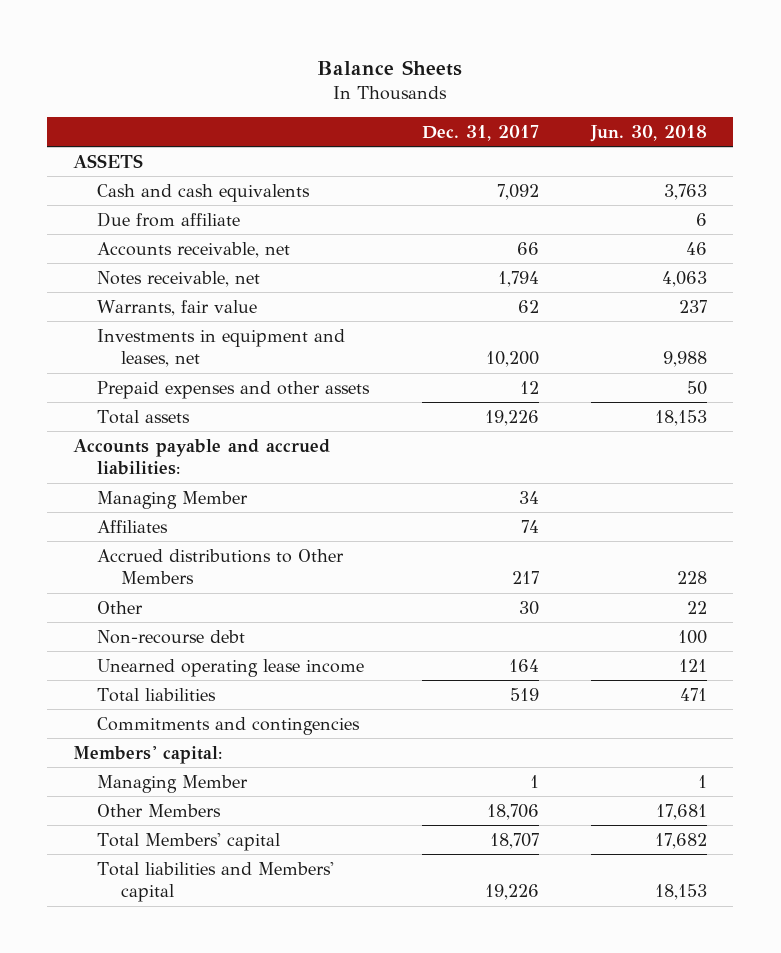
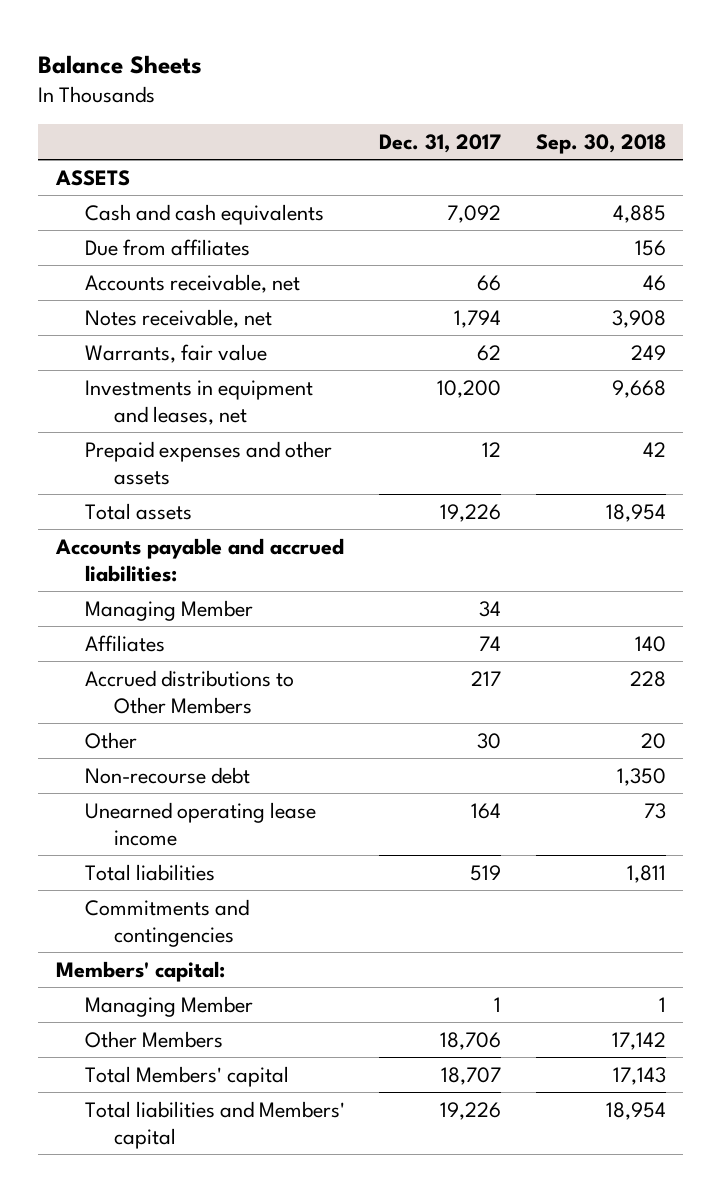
- | Dec. 31, 2017 | Jun. 30, 2018
+ | Dec. 31, 2017 | Sep. 30, 2018
- Due from affiliate | | 6
+ Due from affiliates | | 156

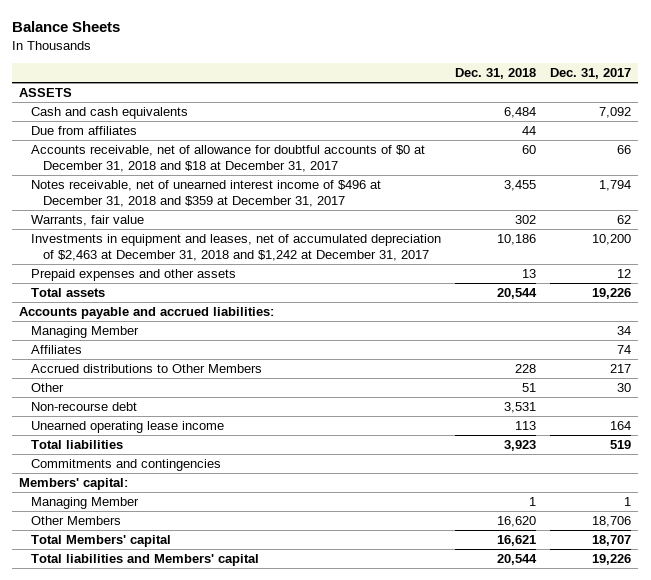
- | Dec. 31, 2017 | Sep. 30, 2018
+ | Dec. 31, 2018 | Dec. 31, 2017
- Accounts receivable, net | 66 | 46
- Notes receivable, net | 1,794 | 3,908
+ Accounts receivable, net of allowance for doubtful accounts of $0 at December 31, 2018 and $18 at December 31, 2017 | 60 | 66
+ Notes receivable, net of unearned interest income of $496 at December 31, 2018 and $359 at December 31, 2017 | 3,455 | 1,794
- Investments in equipment and leases, net | 10,200 | 9,668
+ Investments in equipment and leases, net of accumulated depreciation of $2,463 at December 31, 2018 and $1,242 at December 31, 2017 | 10,186 | 10,200

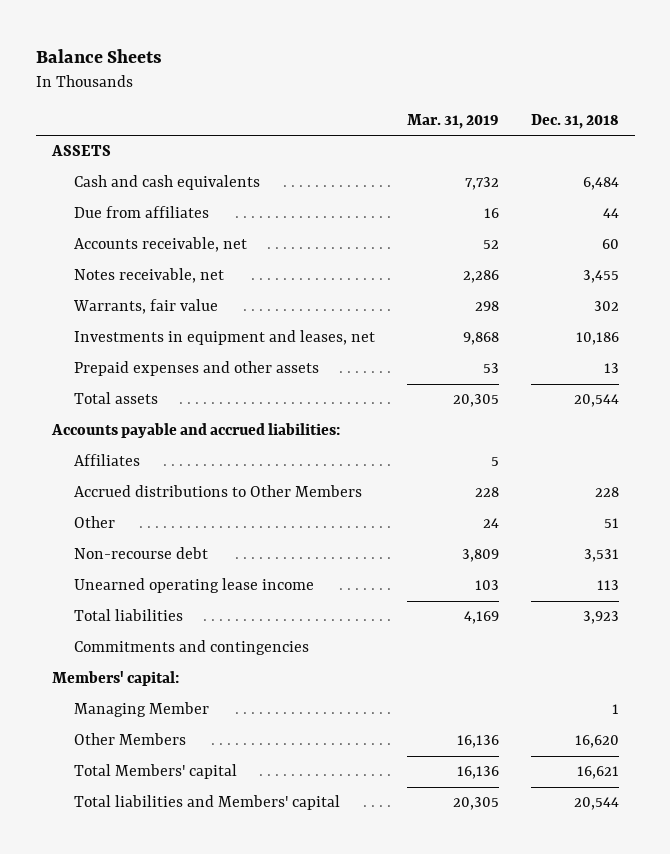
- | Dec. 31, 2018 | Dec. 31, 2017
+ | Mar. 31, 2019 | Dec. 31, 2018
- Accounts receivable, net of allowance for doubtful accounts of $0 at December 31, 2018 and $18 at December 31, 2017 | 60 | 66
- Notes receivable, net of unearned interest income of $496 at December 31, 2018 and $359 at December 31, 2017 | 3,455 | 1,794
+ Accounts receivable, net | 52 | 60
+ Notes receivable, net | 2,286 | 3,455
- Investments in equipment and leases, net of accumulated depreciation of $2,463 at December 31, 2018 and $1,242 at December 31, 2017 | 10,186 | 10,200
+ Investments in equipment and leases, net | 9,868 | 10,186
- Managing Member | | 34

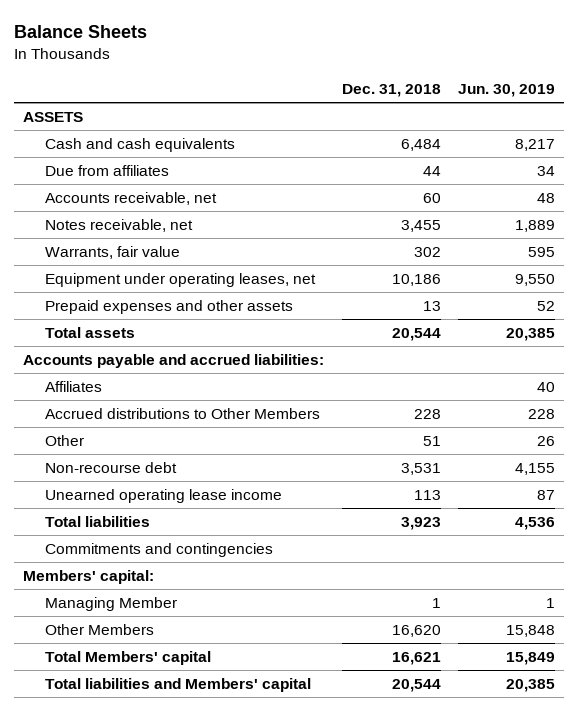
- | Mar. 31, 2019 | Dec. 31, 2018
+ | Dec. 31, 2018 | Jun. 30, 2019
- Investments in equipment and leases, net | 9,868 | 10,186
+ Equipment under operating leases, net | 10,186 | 9,550

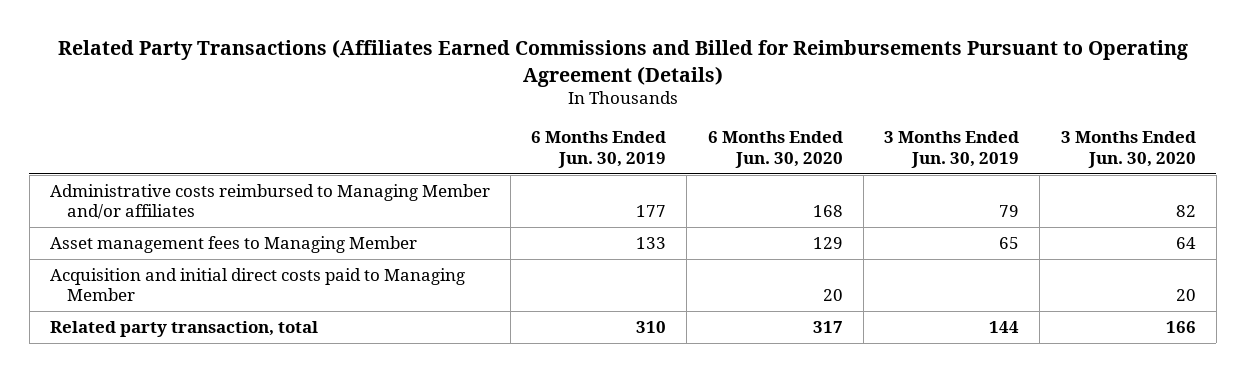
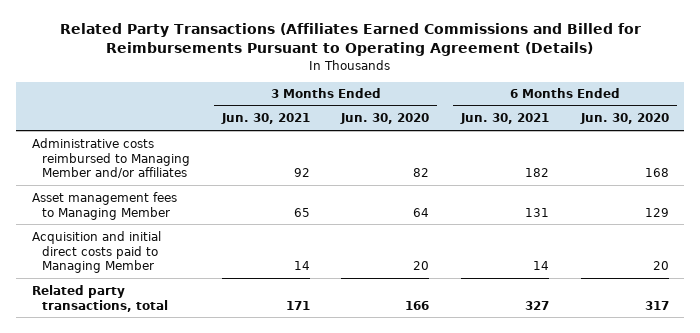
- | 6 Months Ended Jun. 30, 2019 | 6 Months Ended Jun. 30, 2020 | 3 Months Ended Jun. 30, 2019 | 3 Months Ended Jun. 30, 2020
+ | 3 Months Ended Jun. 30, 2021 | 3 Months Ended Jun. 30, 2020 | 6 Months Ended Jun. 30, 2021 | 6 Months Ended Jun. 30, 2020
- Related party transaction, total | 310 | 317 | 144 | 166
+ Related party transactions, total | 171 | 166 | 327 | 317

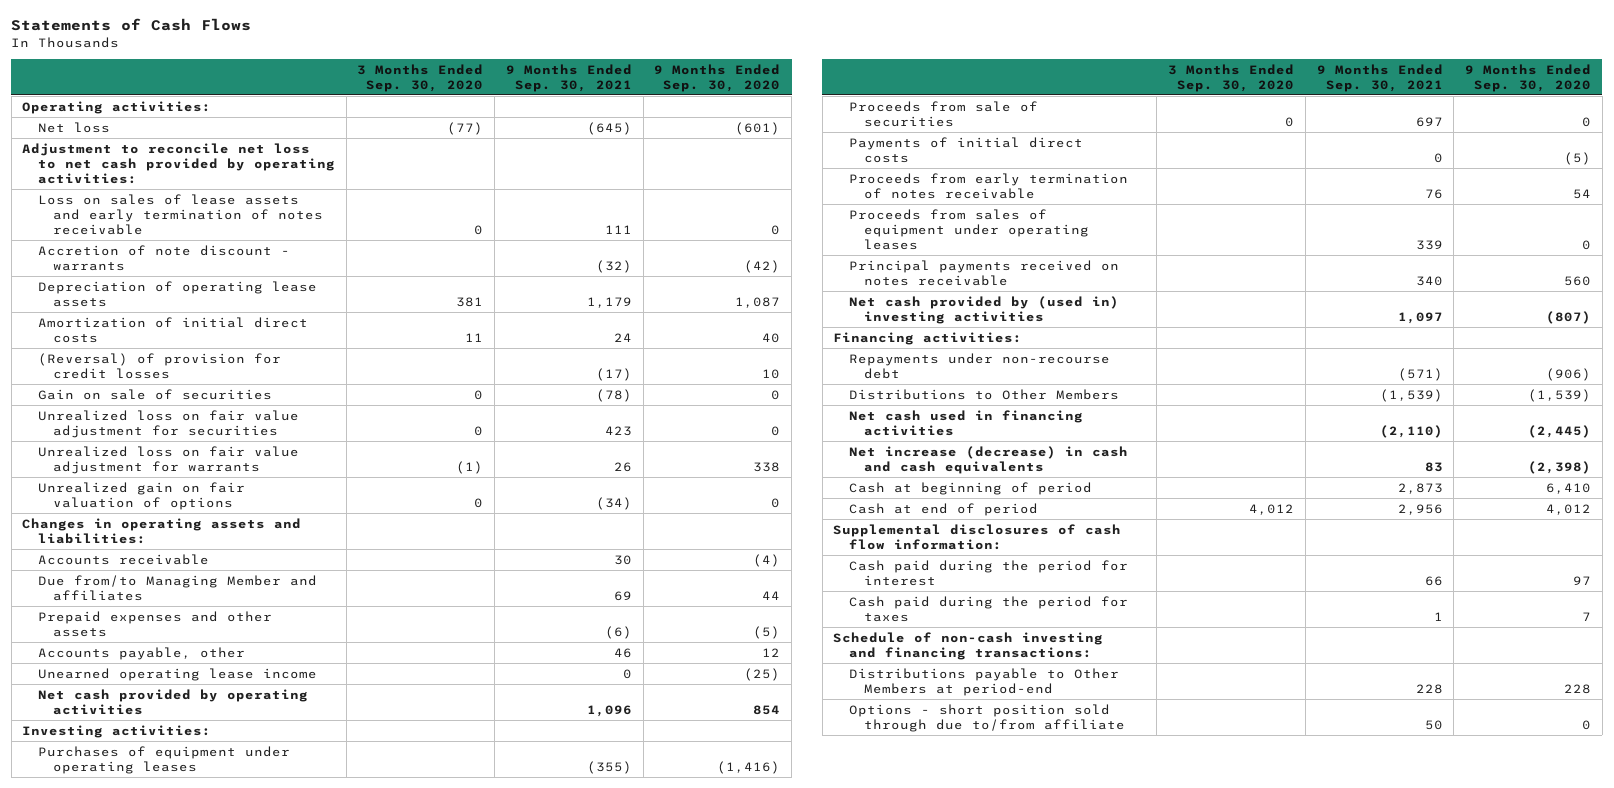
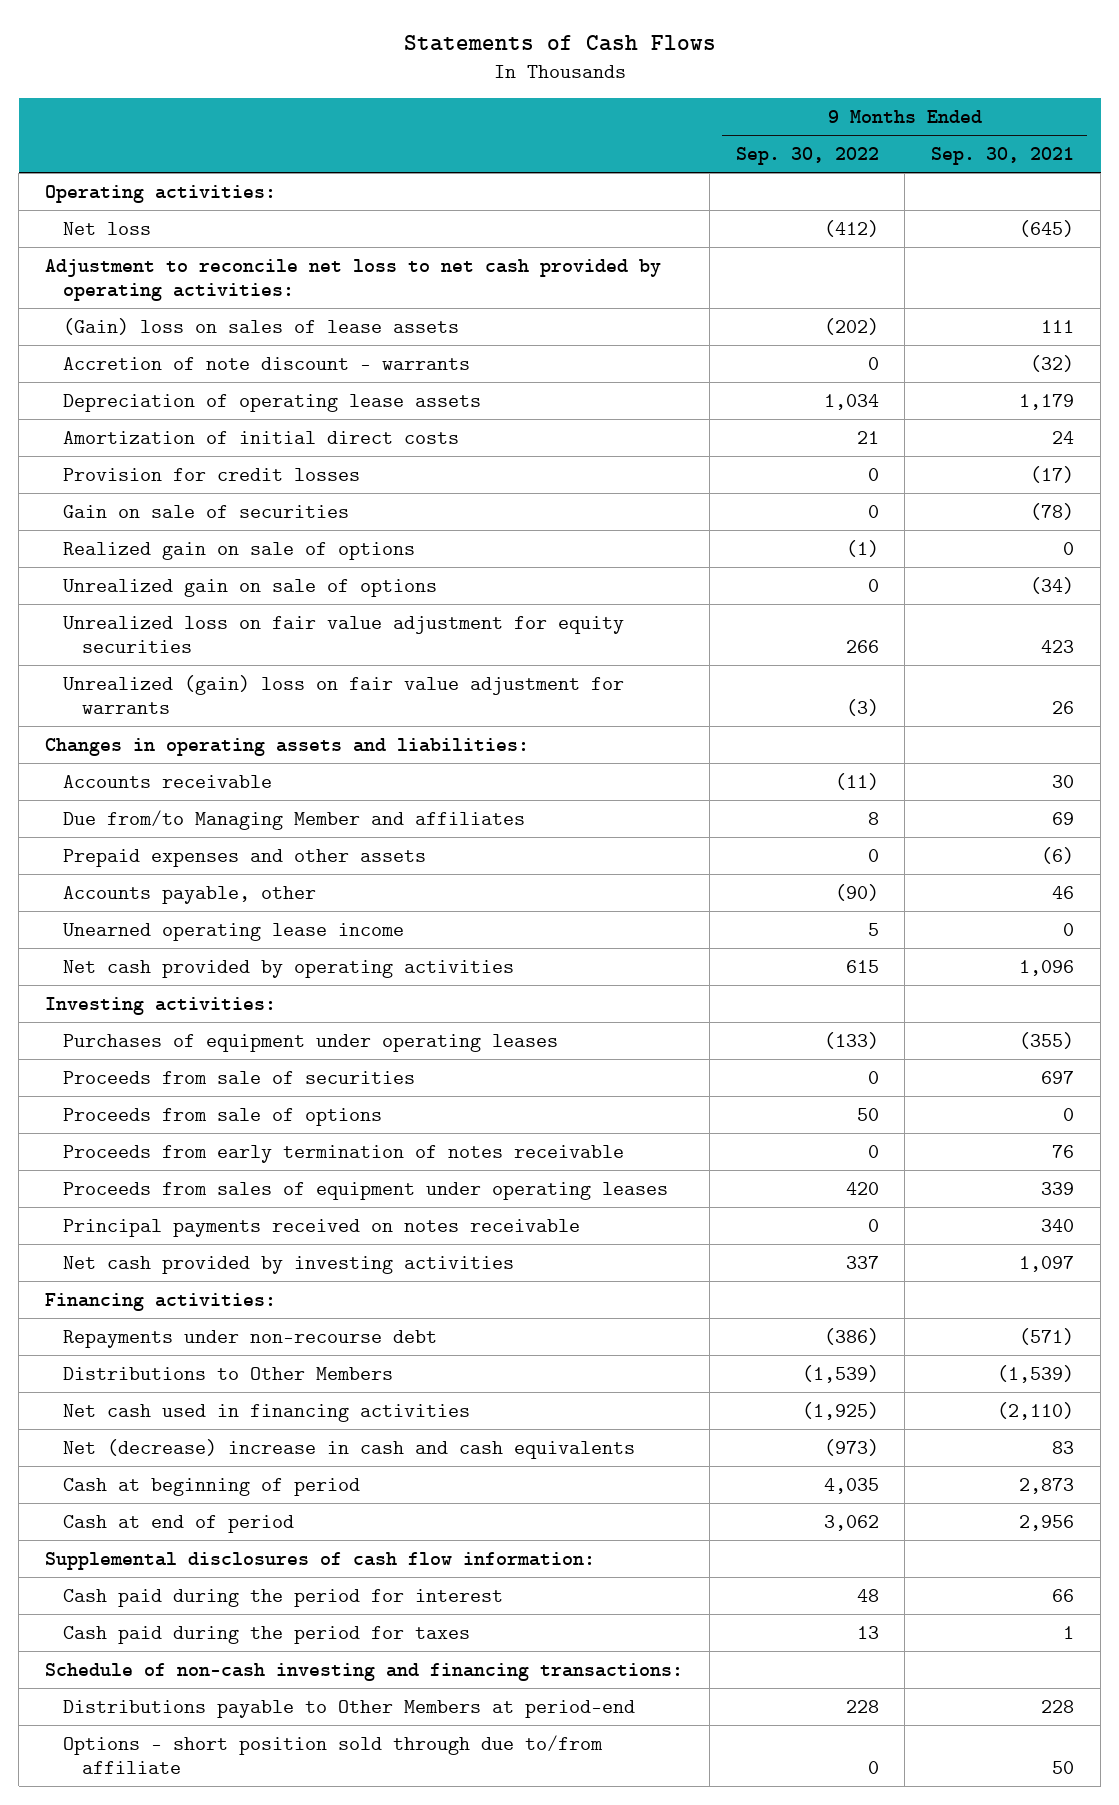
- | 3 Months Ended Sep. 30, 2020 | 9 Months Ended Sep. 30, 2021 | 9 Months Ended Sep. 30, 2020
+ | 9 Months Ended Sep. 30, 2022 | 9 Months Ended Sep. 30, 2021
- Loss on sales of lease assets and early termination of notes receivable | 0 | 111 | 0
+ (Gain) loss on sales of lease assets | (202) | 111
- (Reversal) of provision for credit losses | | (17) | 10
+ Provision for credit losses | 0 | (17)
- Unrealized loss on fair value adjustment for securities | 0 | 423 | 0
- Unrealized loss on fair value adjustment for warrants | (1) | 26 | 338
- Unrealized gain on fair valuation of options | 0 | (34) | 0
+ Realized gain on sale of options | (1) | 0
+ Unrealized gain on sale of options | 0 | (34)
+ Unrealized loss on fair value adjustment for equity securities | 266 | 423
+ Unrealized (gain) loss on fair value adjustment for warrants | (3) | 26
- Payments of initial direct costs | | 0 | (5)
+ Proceeds from sale of options | 50 | 0
- Net cash provided by (used in) investing activities | | 1,097 | (807)
+ Net cash provided by investing activities | 337 | 1,097
- Net increase (decrease) in cash and cash equivalents | | 83 | (2,398)
+ Net (decrease) increase in cash and cash equivalents | (973) | 83

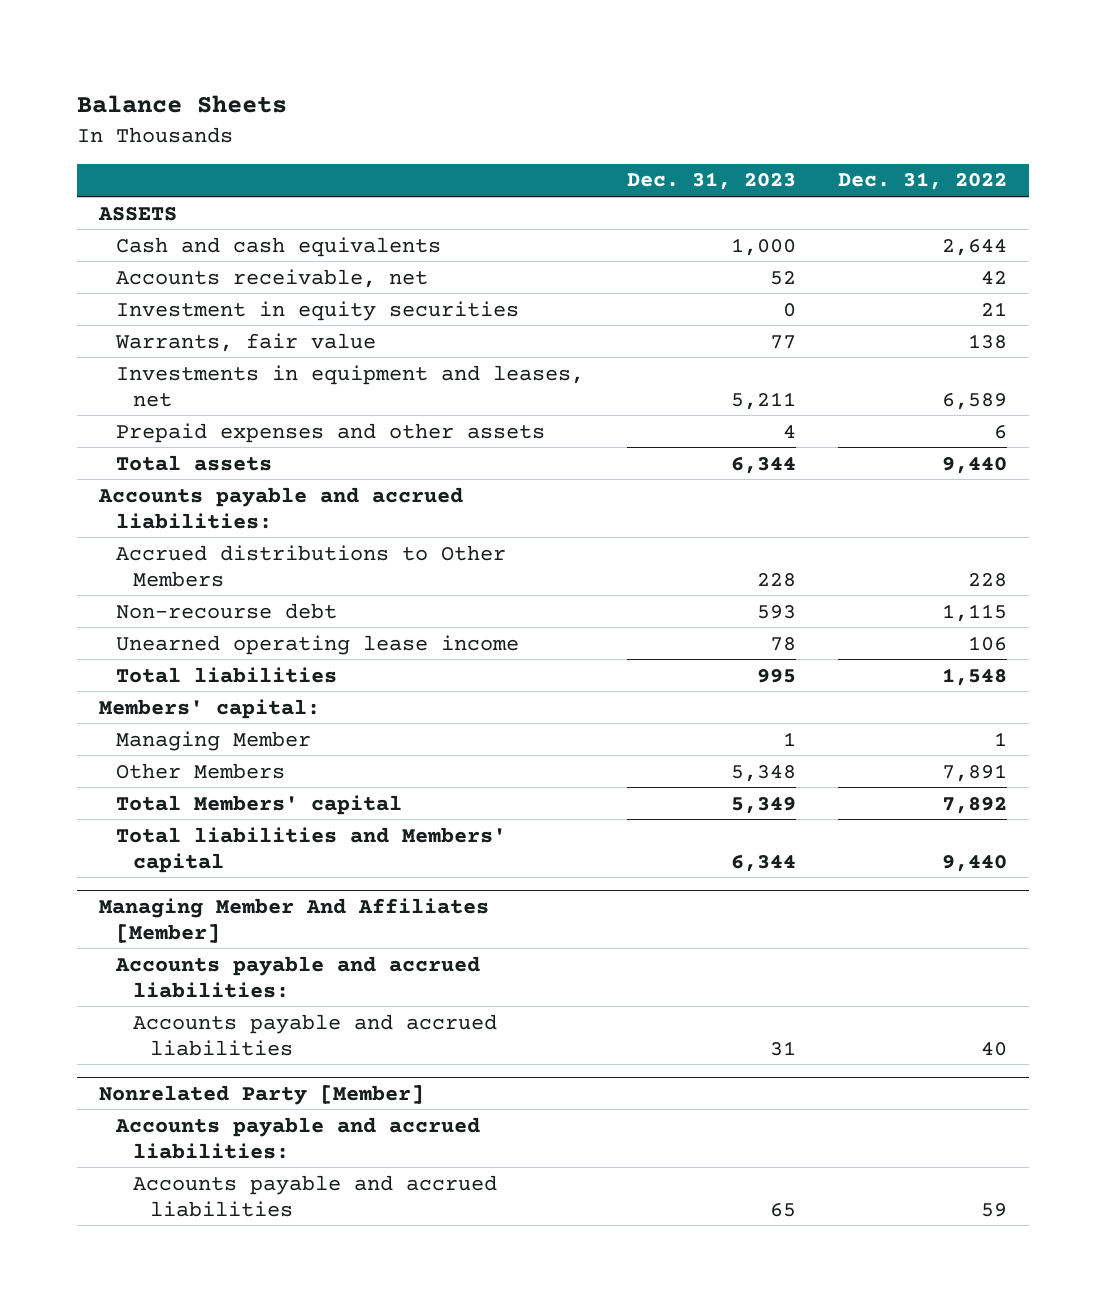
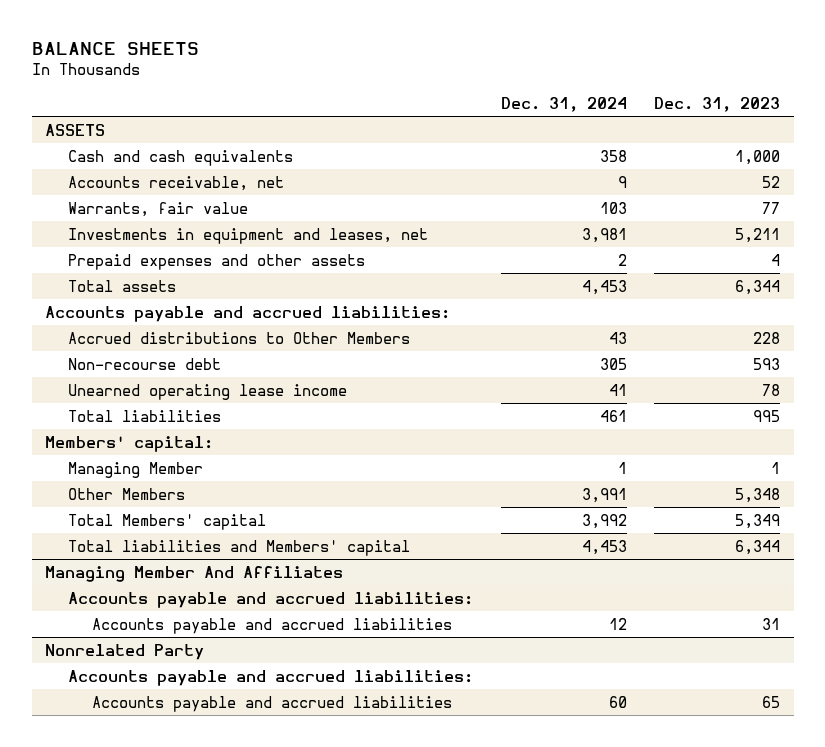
- Balance Sheets
+ BALANCE SHEETS
- | Dec. 31, 2023 | Dec. 31, 2022
+ | Dec. 31, 2024 | Dec. 31, 2023
- Investment in equity securities | 0 | 21
- Managing Member And Affiliates [Member]
+ Managing Member And Affiliates
- Nonrelated Party [Member]
+ Nonrelated Party

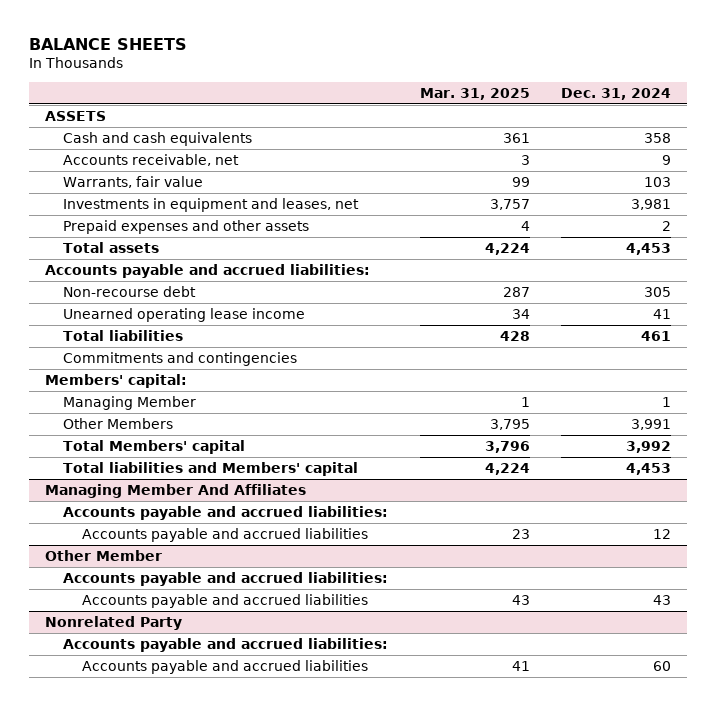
- | Dec. 31, 2024 | Dec. 31, 2023
+ | Mar. 31, 2025 | Dec. 31, 2024
- Accrued distributions to Other Members | 43 | 228
+ Commitments and contingencies
+ Other Member
+ Accounts payable and accrued liabilities:
+ Accounts payable and accrued liabilities | 43 | 43

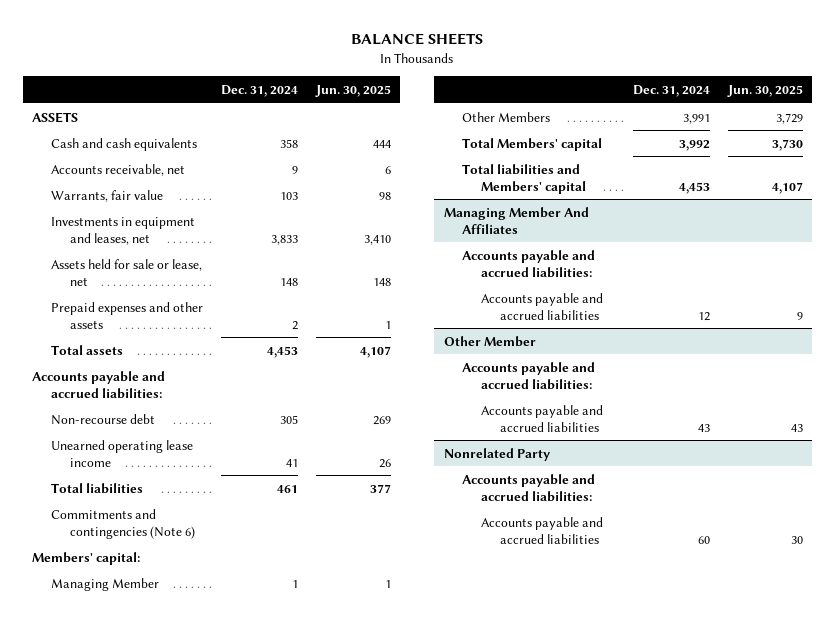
- | Mar. 31, 2025 | Dec. 31, 2024
+ | Dec. 31, 2024 | Jun. 30, 2025
- Investments in equipment and leases, net | 3,757 | 3,981
+ Investments in equipment and leases, net | 3,833 | 3,410
+ Assets held for sale or lease, net | 148 | 148
- Commitments and contingencies
+ Commitments and contingencies (Note 6)

